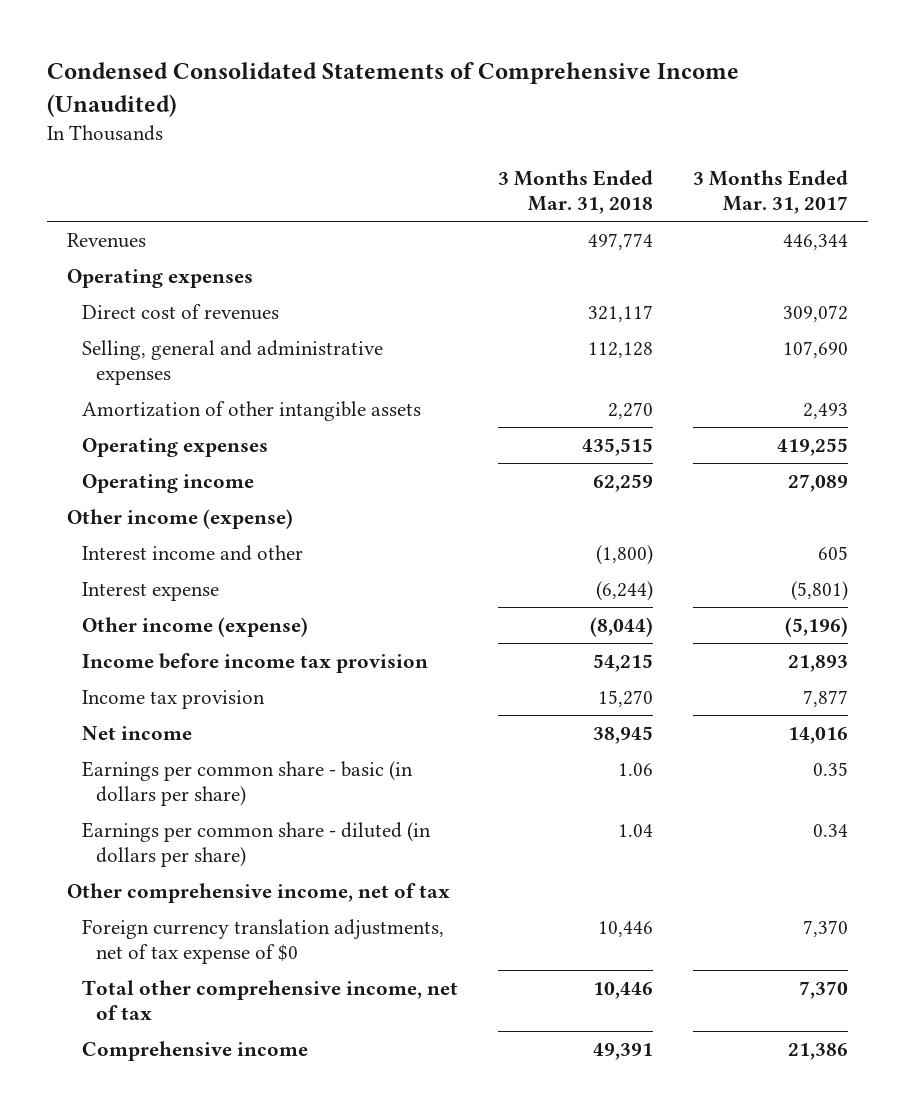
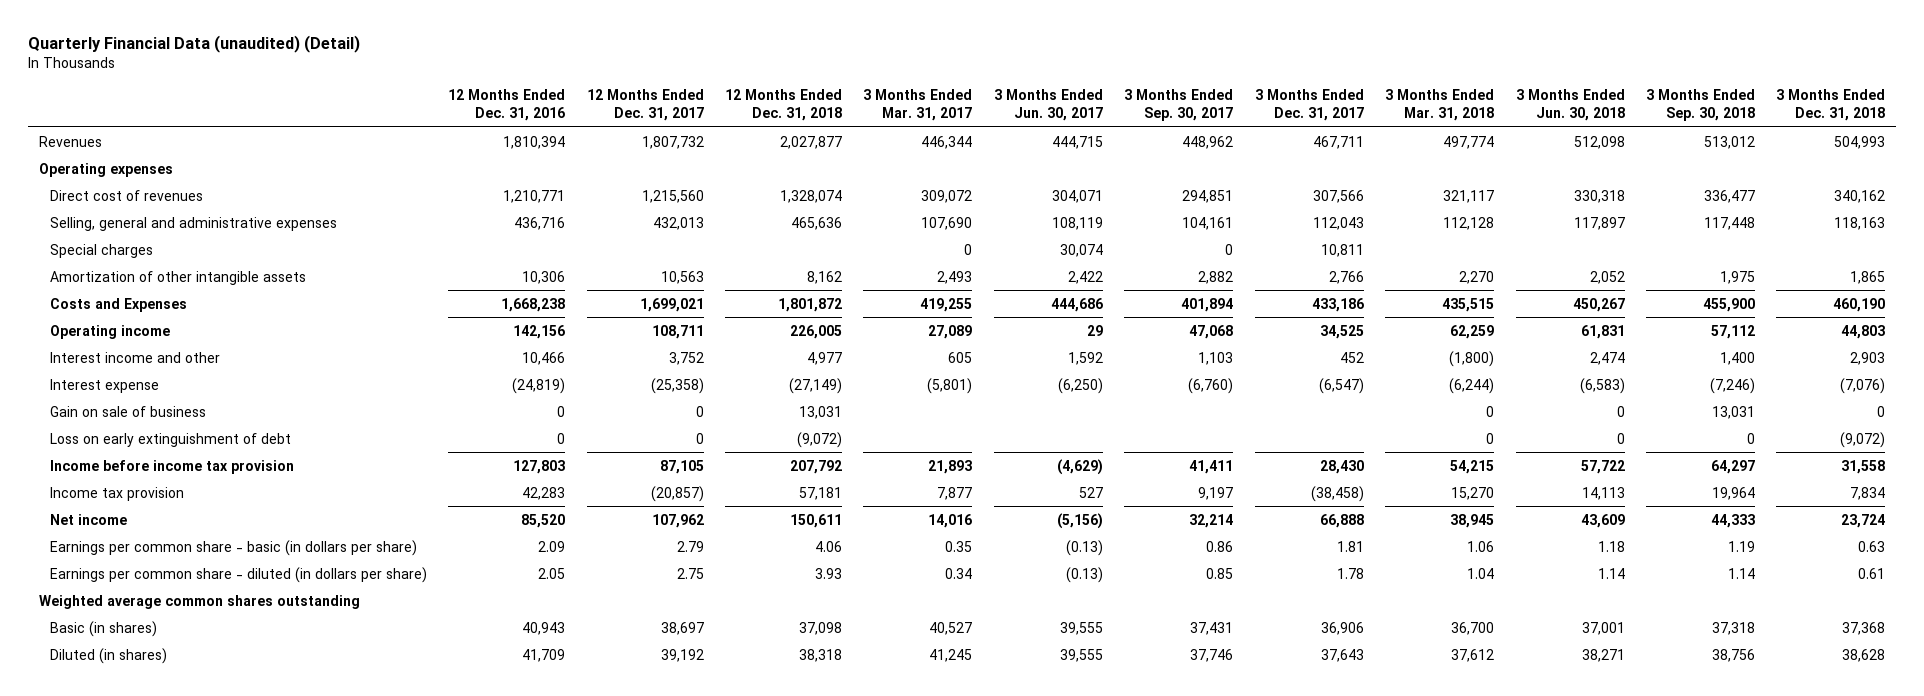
- Condensed Consolidated Statements of Comprehensive Income (Unaudited)
+ Quarterly Financial Data (unaudited) (Detail)
- | 3 Months Ended Mar. 31, 2018 | 3 Months Ended Mar. 31, 2017
+ | 12 Months Ended Dec. 31, 2016 | 12 Months Ended Dec. 31, 2017 | 12 Months Ended Dec. 31, 2018 | 3 Months Ended Mar. 31, 2017 | 3 Months Ended Jun. 30, 2017 | 3 Months Ended Sep. 30, 2017 | 3 Months Ended Dec. 31, 2017 | 3 Months Ended Mar. 31, 2018 | 3 Months Ended Jun. 30, 2018 | 3 Months Ended Sep. 30, 2018 | 3 Months Ended Dec. 31, 2018
+ Special charges | | | | 0 | 30,074 | 0 | 10,811 | | | |
- Operating expenses | 435,515 | 419,255
+ Costs and Expenses | 1,668,238 | 1,699,021 | 1,801,872 | 419,255 | 444,686 | 401,894 | 433,186 | 435,515 | 450,267 | 455,900 | 460,190
- Other income (expense)
- Other income (expense) | (8,044) | (5,196)
+ Gain on sale of business | 0 | 0 | 13,031 | | | | | 0 | 0 | 13,031 | 0
+ Loss on early extinguishment of debt | 0 | 0 | (9,072) | | | | | 0 | 0 | 0 | (9,072)
- Other comprehensive income, net of tax
- Foreign currency translation adjustments, net of tax expense of $0 | 10,446 | 7,370
- Total other comprehensive income, net of tax | 10,446 | 7,370
- Comprehensive income | 49,391 | 21,386
+ Weighted average common shares outstanding
+ Basic (in shares) | 40,943 | 38,697 | 37,098 | 40,527 | 39,555 | 37,431 | 36,906 | 36,700 | 37,001 | 37,318 | 37,368
+ Diluted (in shares) | 41,709 | 39,192 | 38,318 | 41,245 | 39,555 | 37,746 | 37,643 | 37,612 | 38,271 | 38,756 | 38,628

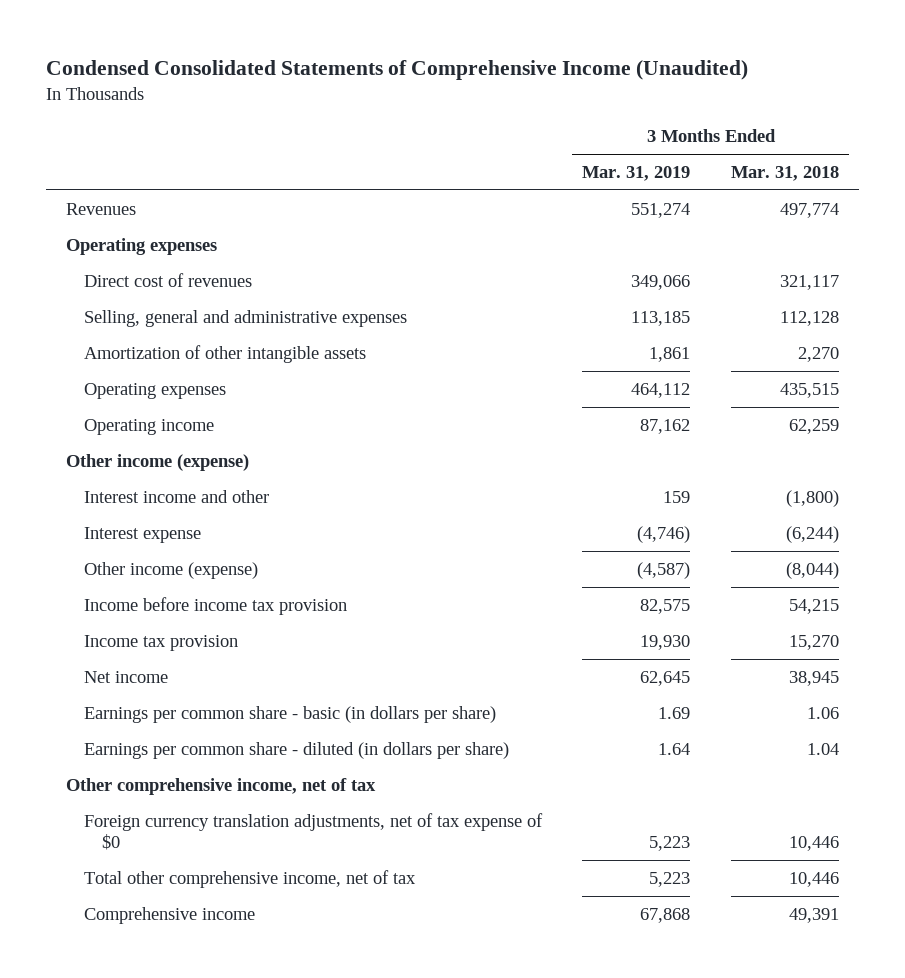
- Quarterly Financial Data (unaudited) (Detail)
+ Condensed Consolidated Statements of Comprehensive Income (Unaudited)
- | 12 Months Ended Dec. 31, 2016 | 12 Months Ended Dec. 31, 2017 | 12 Months Ended Dec. 31, 2018 | 3 Months Ended Mar. 31, 2017 | 3 Months Ended Jun. 30, 2017 | 3 Months Ended Sep. 30, 2017 | 3 Months Ended Dec. 31, 2017 | 3 Months Ended Mar. 31, 2018 | 3 Months Ended Jun. 30, 2018 | 3 Months Ended Sep. 30, 2018 | 3 Months Ended Dec. 31, 2018
+ | 3 Months Ended Mar. 31, 2019 | 3 Months Ended Mar. 31, 2018
- Special charges | | | | 0 | 30,074 | 0 | 10,811 | | | |
- Costs and Expenses | 1,668,238 | 1,699,021 | 1,801,872 | 419,255 | 444,686 | 401,894 | 433,186 | 435,515 | 450,267 | 455,900 | 460,190
+ Operating expenses | 464,112 | 435,515
+ Other income (expense)
- Gain on sale of business | 0 | 0 | 13,031 | | | | | 0 | 0 | 13,031 | 0
- Loss on early extinguishment of debt | 0 | 0 | (9,072) | | | | | 0 | 0 | 0 | (9,072)
+ Other income (expense) | (4,587) | (8,044)
- Weighted average common shares outstanding
- Basic (in shares) | 40,943 | 38,697 | 37,098 | 40,527 | 39,555 | 37,431 | 36,906 | 36,700 | 37,001 | 37,318 | 37,368
- Diluted (in shares) | 41,709 | 39,192 | 38,318 | 41,245 | 39,555 | 37,746 | 37,643 | 37,612 | 38,271 | 38,756 | 38,628
+ Other comprehensive income, net of tax
+ Foreign currency translation adjustments, net of tax expense of $0 | 5,223 | 10,446
+ Total other comprehensive income, net of tax | 5,223 | 10,446
+ Comprehensive income | 67,868 | 49,391

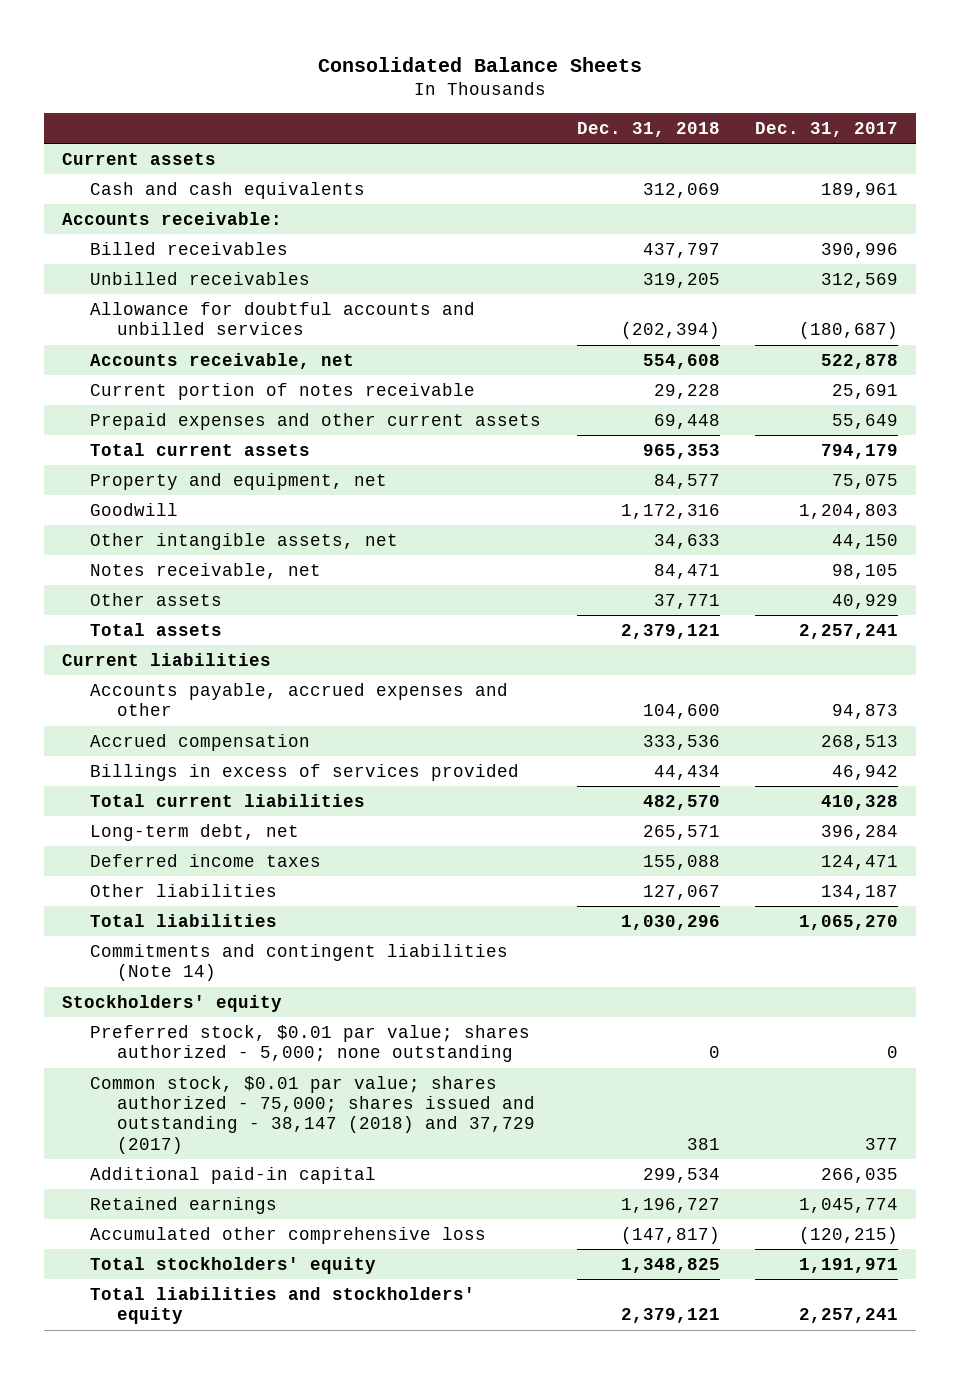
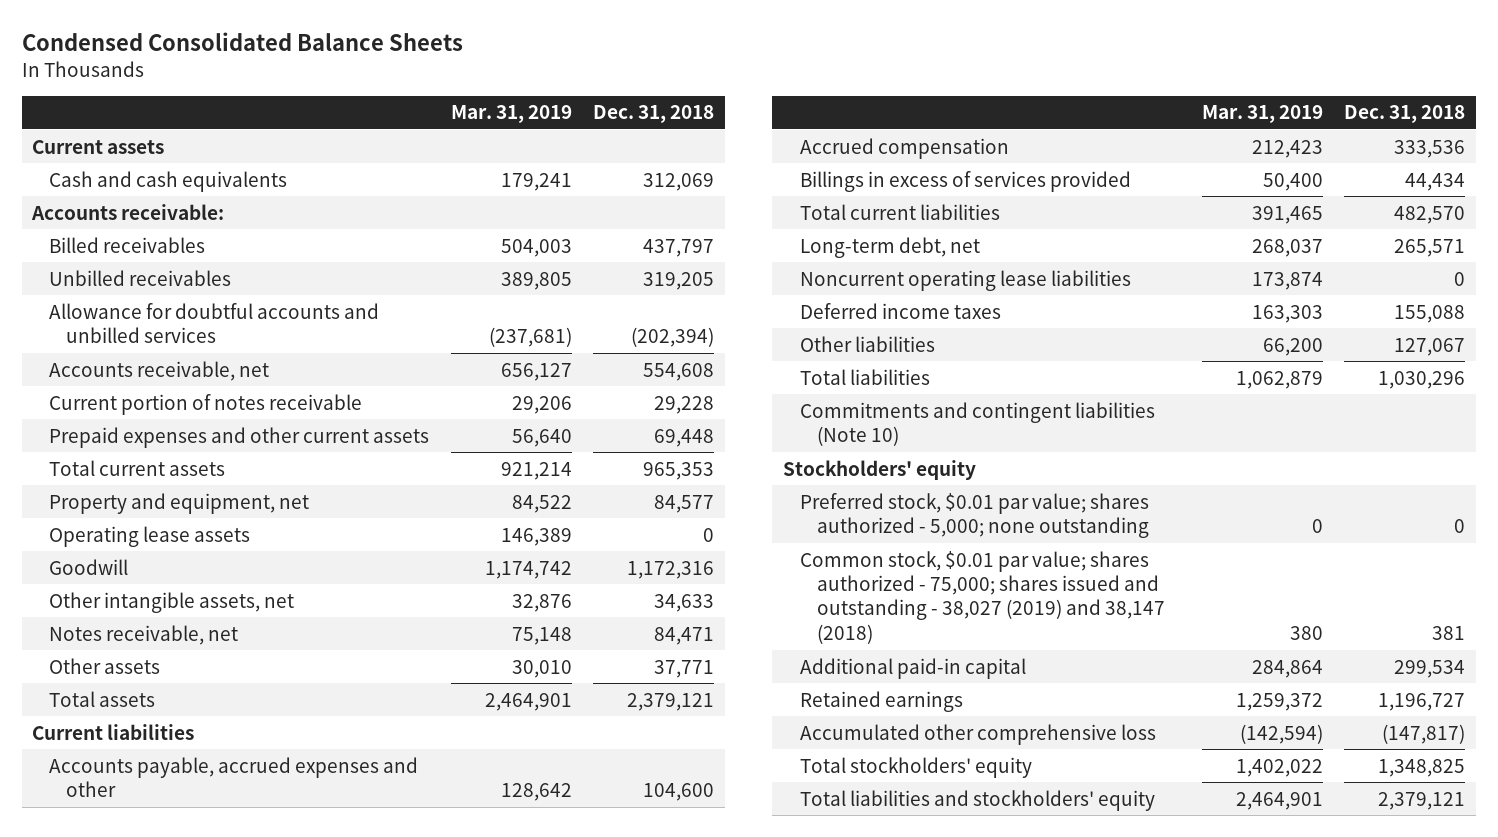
- Consolidated Balance Sheets
+ Condensed Consolidated Balance Sheets
- | Dec. 31, 2018 | Dec. 31, 2017
+ | Mar. 31, 2019 | Dec. 31, 2018
+ Operating lease assets | 146,389 | 0
+ Noncurrent operating lease liabilities | 173,874 | 0
- Commitments and contingent liabilities (Note 14)
+ Commitments and contingent liabilities (Note 10)
- Common stock, $0.01 par value; shares authorized - 75,000; shares issued and outstanding - 38,147 (2018) and 37,729 (2017) | 381 | 377
+ Common stock, $0.01 par value; shares authorized - 75,000; shares issued and outstanding - 38,027 (2019) and 38,147 (2018) | 380 | 381

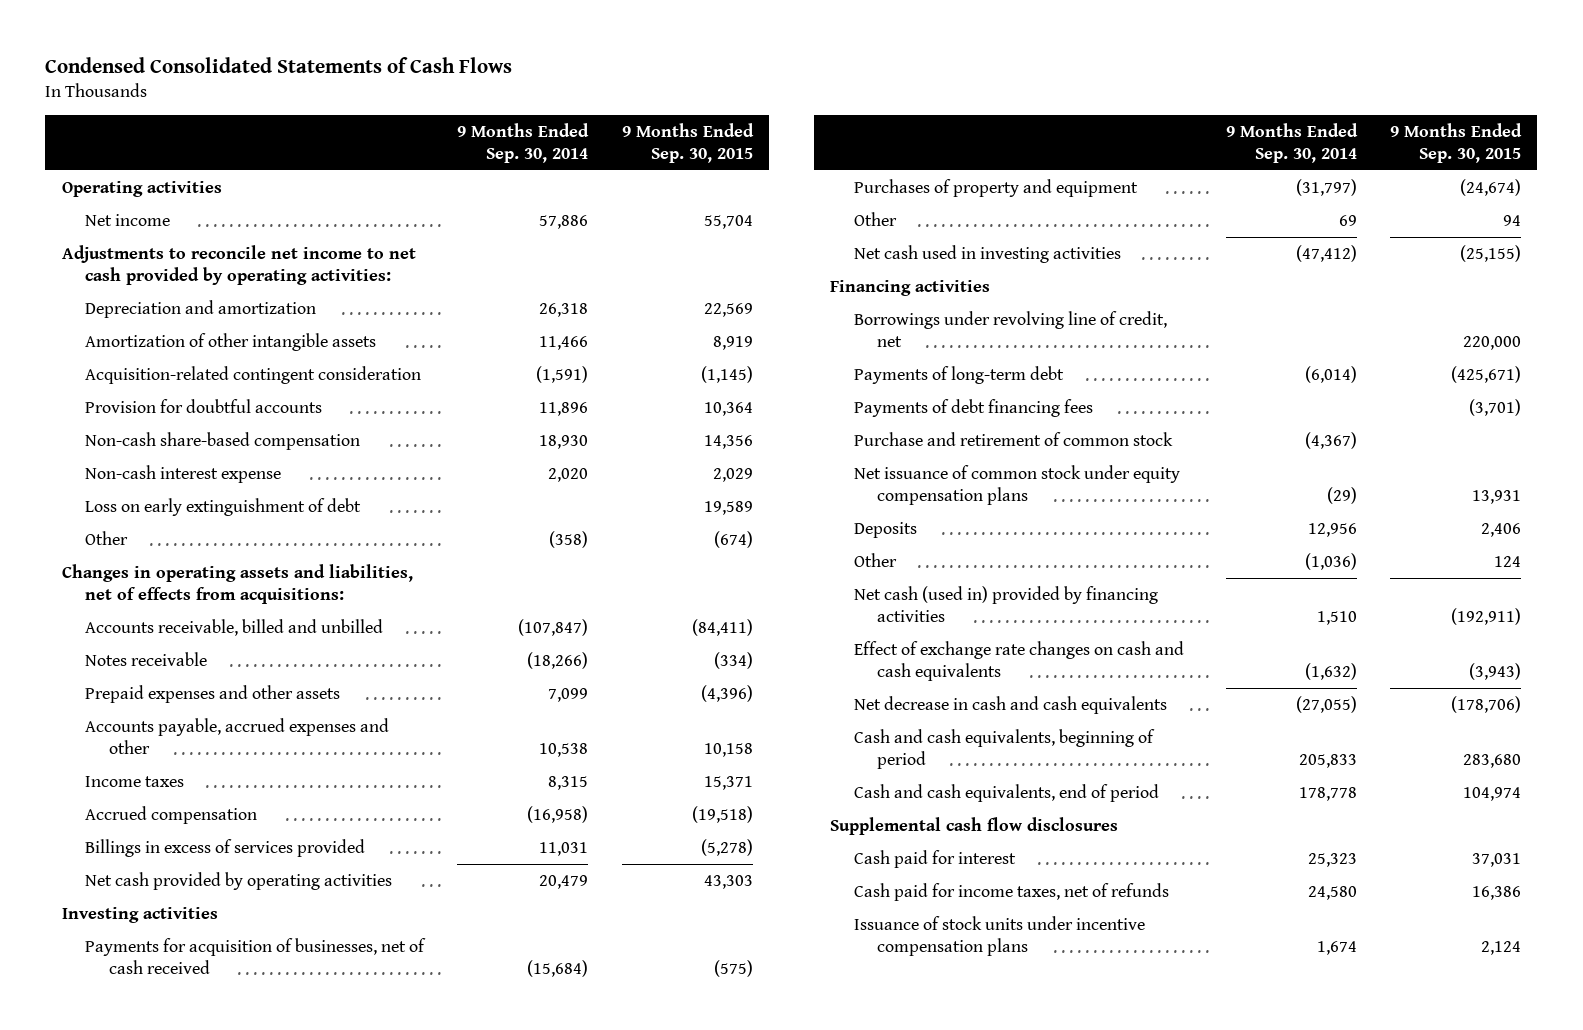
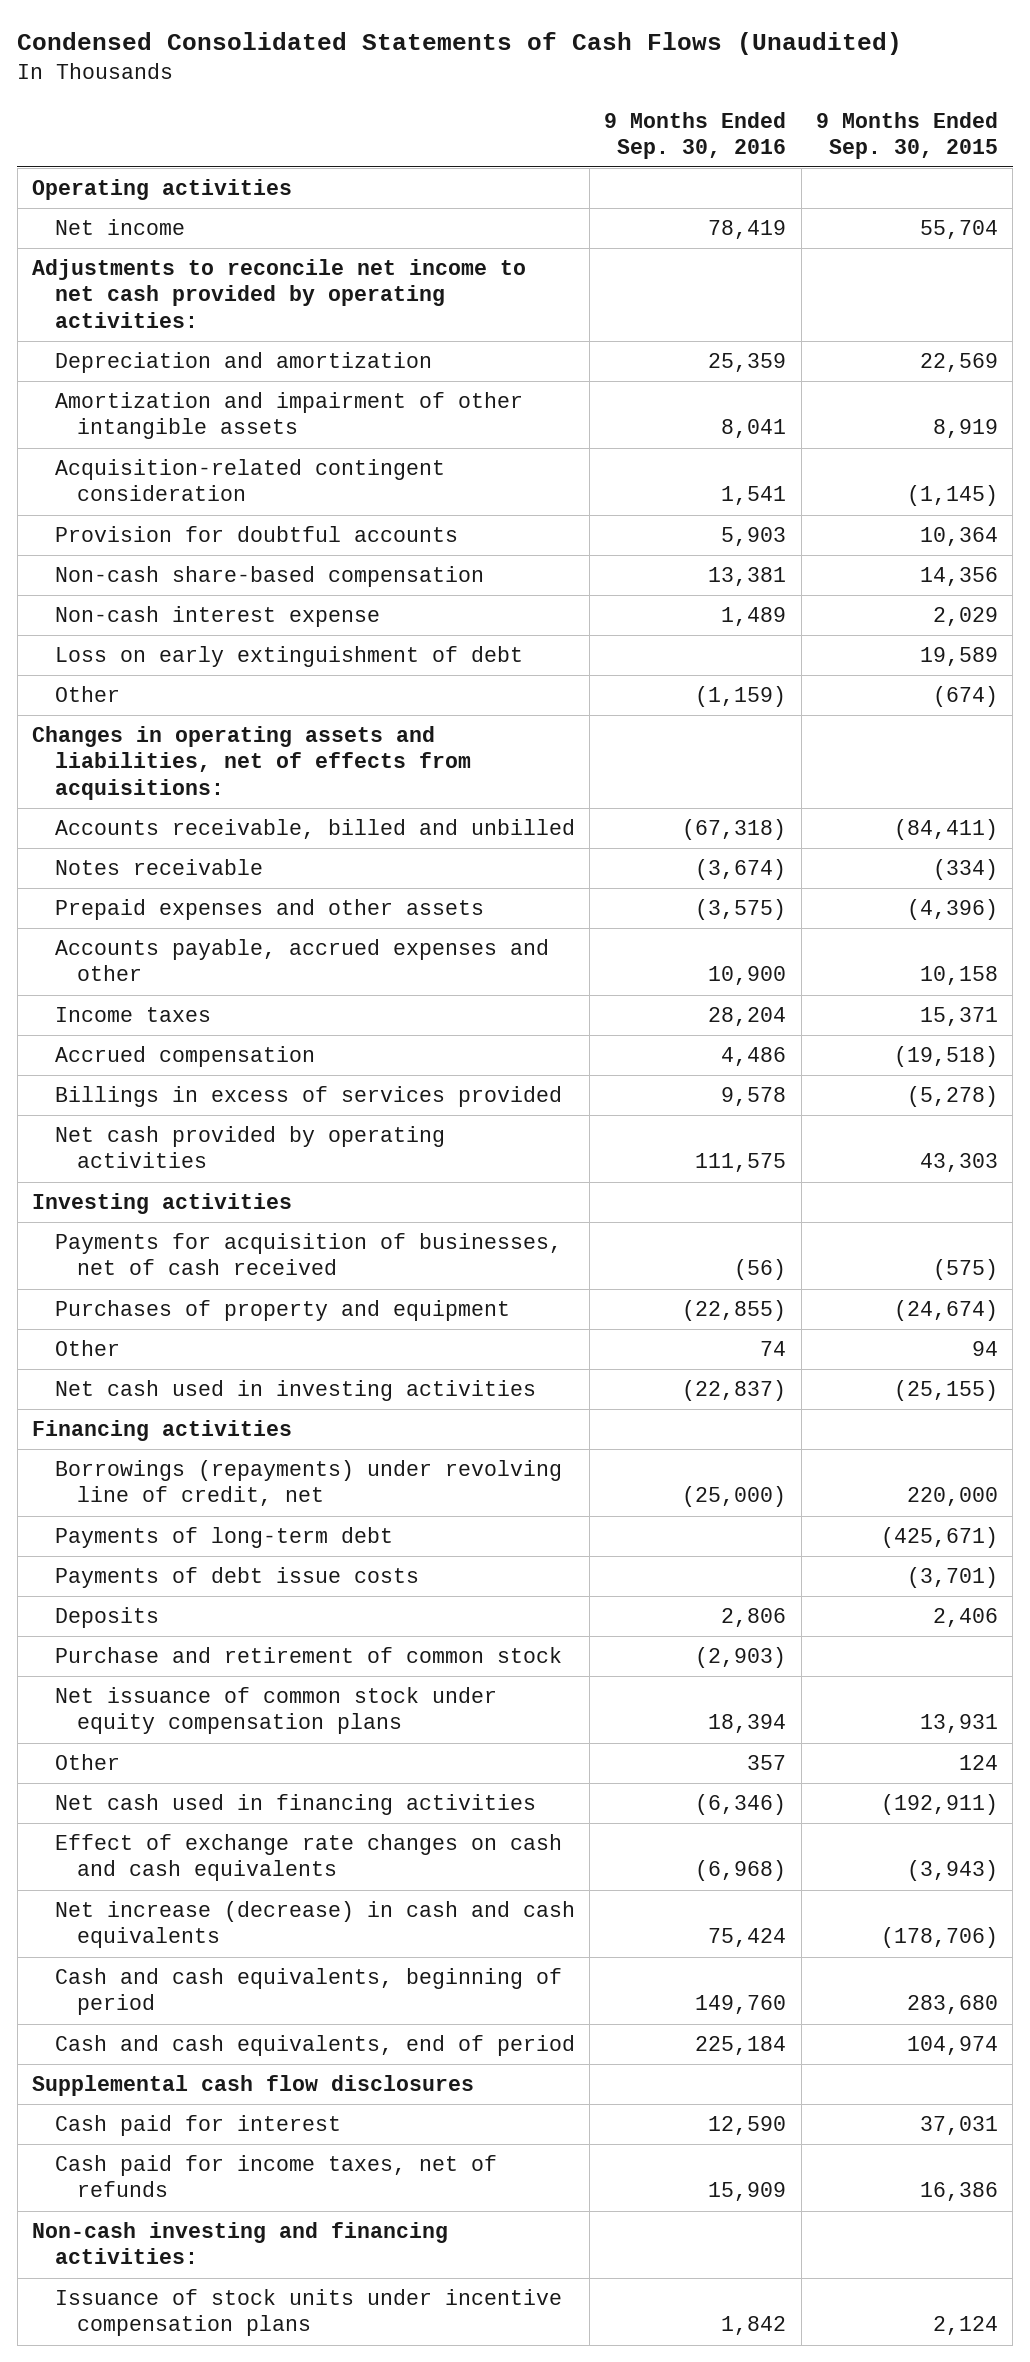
- Condensed Consolidated Statements of Cash Flows
+ Condensed Consolidated Statements of Cash Flows (Unaudited)
- | 9 Months Ended Sep. 30, 2014 | 9 Months Ended Sep. 30, 2015
+ | 9 Months Ended Sep. 30, 2016 | 9 Months Ended Sep. 30, 2015
- Amortization of other intangible assets | 11,466 | 8,919
+ Amortization and impairment of other intangible assets | 8,041 | 8,919
- Borrowings under revolving line of credit, net | | 220,000
+ Borrowings (repayments) under revolving line of credit, net | (25,000) | 220,000
- Payments of debt financing fees | | (3,701)
+ Payments of debt issue costs | | (3,701)
moved up: Deposits | 2,806 | 2,406
- Net cash (used in) provided by financing activities | 1,510 | (192,911)
+ Net cash used in financing activities | (6,346) | (192,911)
- Net decrease in cash and cash equivalents | (27,055) | (178,706)
+ Net increase (decrease) in cash and cash equivalents | 75,424 | (178,706)
+ Non-cash investing and financing activities:

